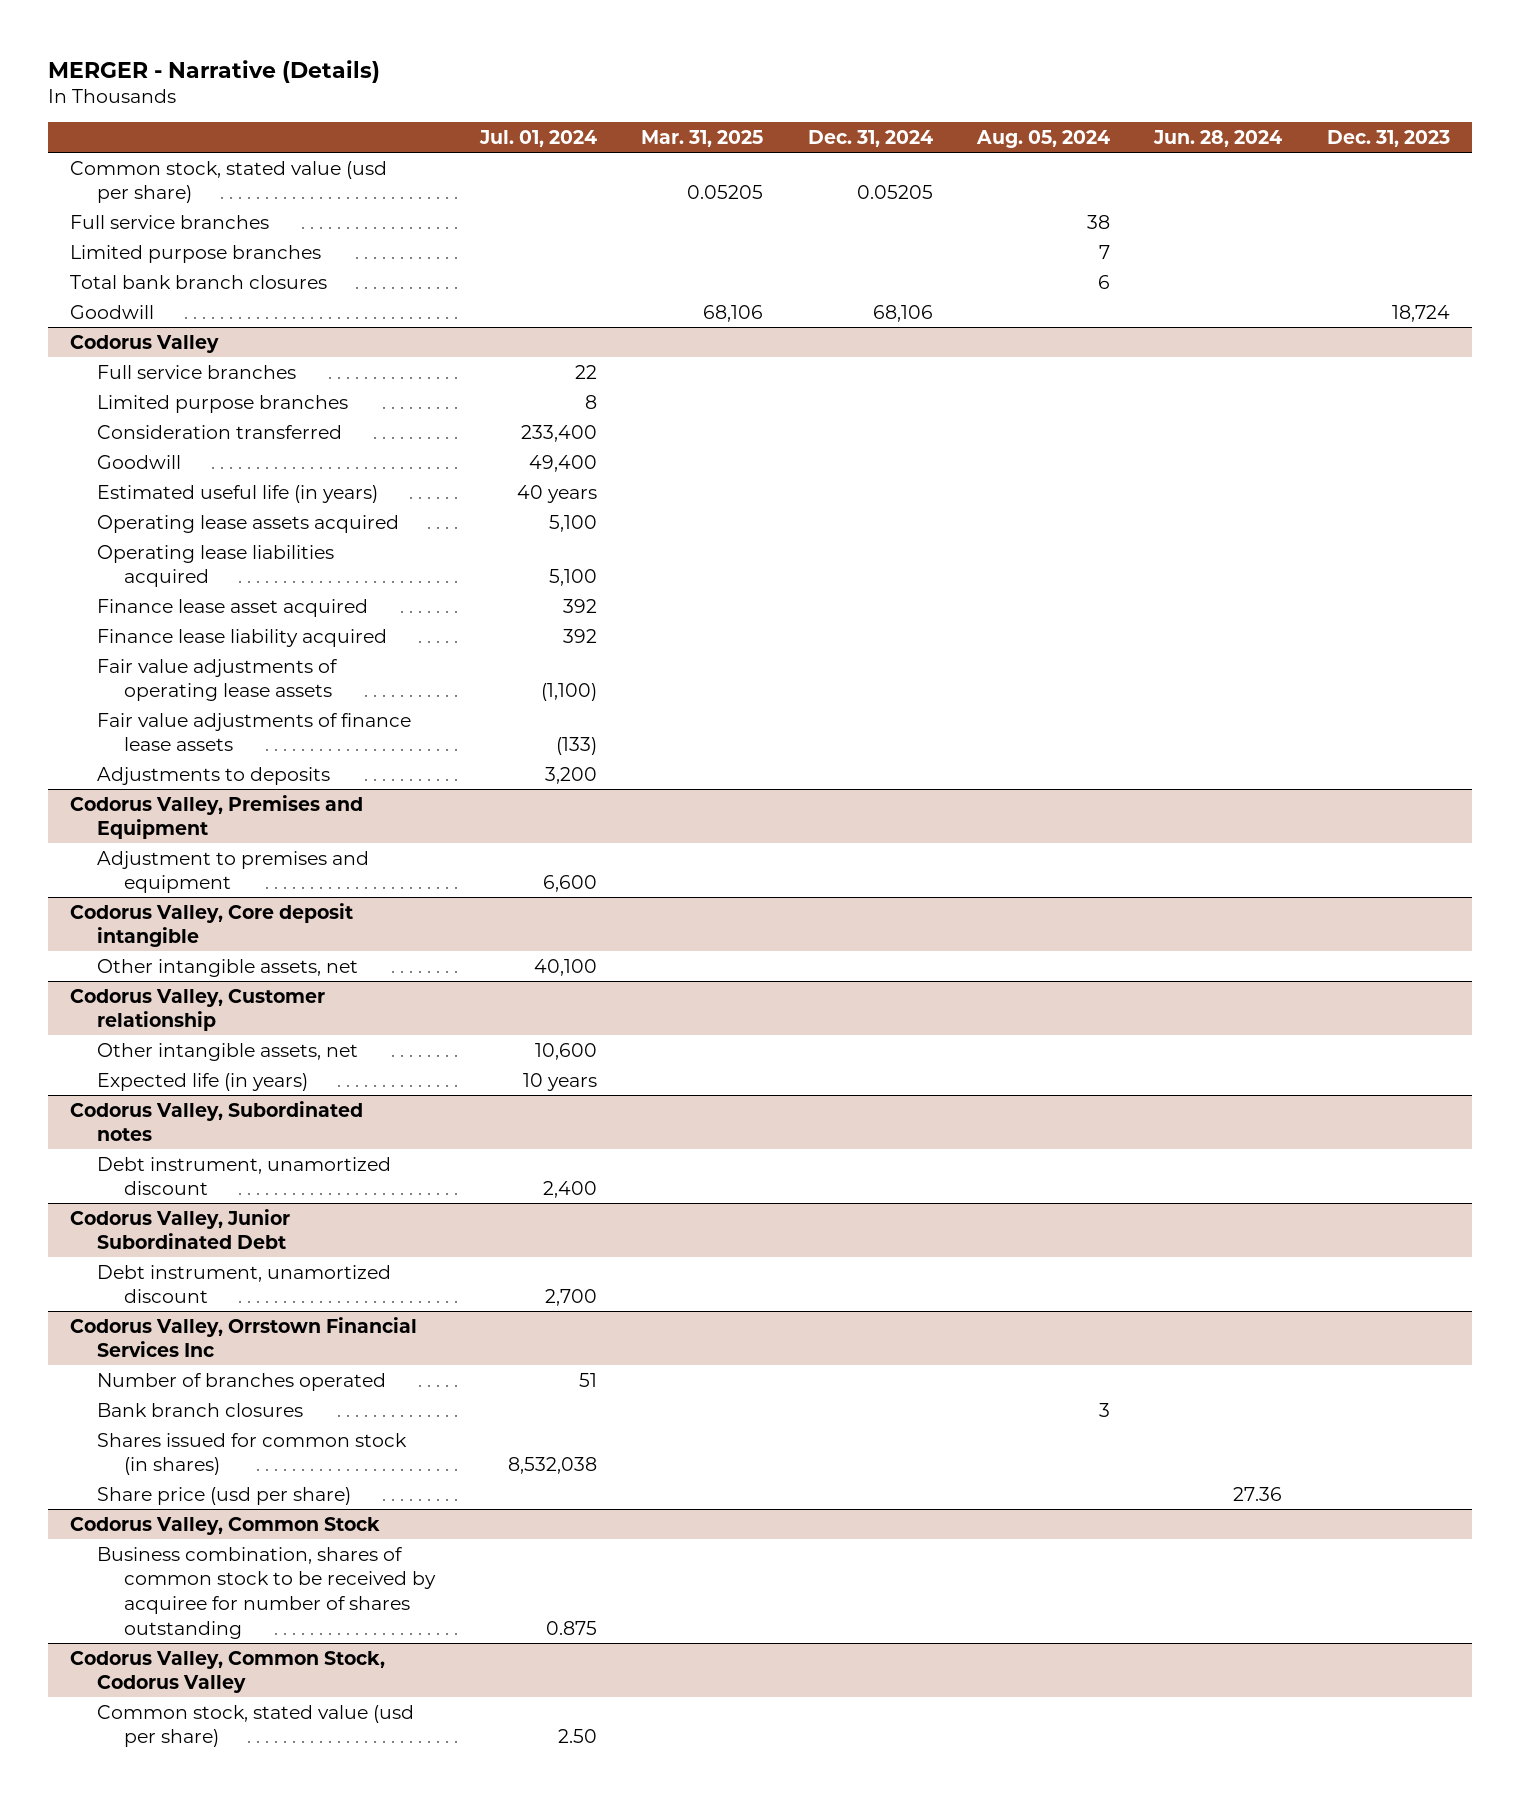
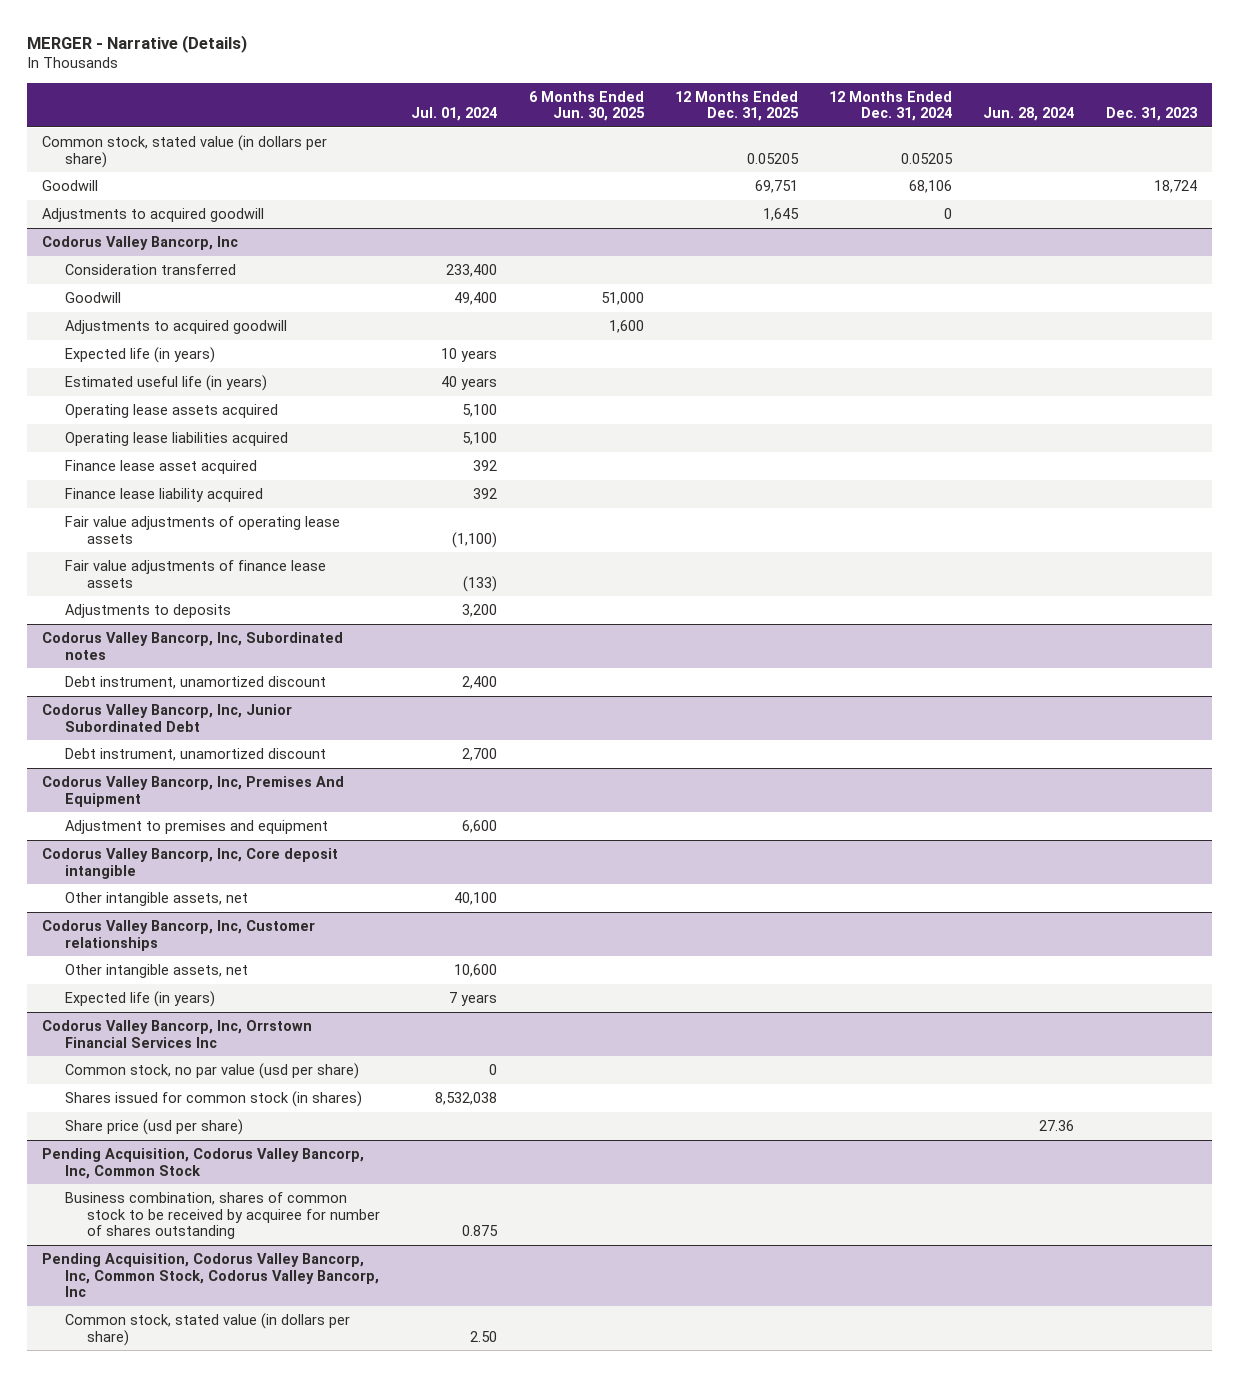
- | Jul. 01, 2024 | Mar. 31, 2025 | Dec. 31, 2024 | Aug. 05, 2024 | Jun. 28, 2024 | Dec. 31, 2023
+ | Jul. 01, 2024 | 6 Months Ended Jun. 30, 2025 | 12 Months Ended Dec. 31, 2025 | 12 Months Ended Dec. 31, 2024 | Jun. 28, 2024 | Dec. 31, 2023
- Common stock, stated value (usd per share) | | 0.05205 | 0.05205 | | |
- Full service branches | | | | 38 | |
- Limited purpose branches | | | | 7 | |
- Total bank branch closures | | | | 6 | |
+ Common stock, stated value (in dollars per share) | | | 0.05205 | 0.05205 | |
- Codorus Valley
- Full service branches | 22 | | | | |
- Limited purpose branches | 8 | | | | |
+ Adjustments to acquired goodwill | | | 1,645 | 0 | |
+ Codorus Valley Bancorp, Inc
+ Adjustments to acquired goodwill | | 1,600 | | | |
+ Expected life (in years) | 10 years | | | | |
- Codorus Valley, Premises and Equipment
+ Codorus Valley Bancorp, Inc, Subordinated notes
+ Debt instrument, unamortized discount | 2,400 | | | | |
+ Codorus Valley Bancorp, Inc, Junior Subordinated Debt
+ Debt instrument, unamortized discount | 2,700 | | | | |
+ Codorus Valley Bancorp, Inc, Premises And Equipment
- Codorus Valley, Core deposit intangible
+ Codorus Valley Bancorp, Inc, Core deposit intangible
- Codorus Valley, Customer relationship
+ Codorus Valley Bancorp, Inc, Customer relationships
- Expected life (in years) | 10 years | | | | |
- Codorus Valley, Subordinated notes
- Debt instrument, unamortized discount | 2,400 | | | | |
- Codorus Valley, Junior Subordinated Debt
- Debt instrument, unamortized discount | 2,700 | | | | |
- Codorus Valley, Orrstown Financial Services Inc
- Number of branches operated | 51 | | | | |
- Bank branch closures | | | | 3 | |
+ Expected life (in years) | 7 years | | | | |
+ Codorus Valley Bancorp, Inc, Orrstown Financial Services Inc
+ Common stock, no par value (usd per share) | 0 | | | | |
- Codorus Valley, Common Stock
+ Pending Acquisition, Codorus Valley Bancorp, Inc, Common Stock
- Codorus Valley, Common Stock, Codorus Valley
- Common stock, stated value (usd per share) | 2.50 | | | | |
+ Pending Acquisition, Codorus Valley Bancorp, Inc, Common Stock, Codorus Valley Bancorp, Inc
+ Common stock, stated value (in dollars per share) | 2.50 | | | | |

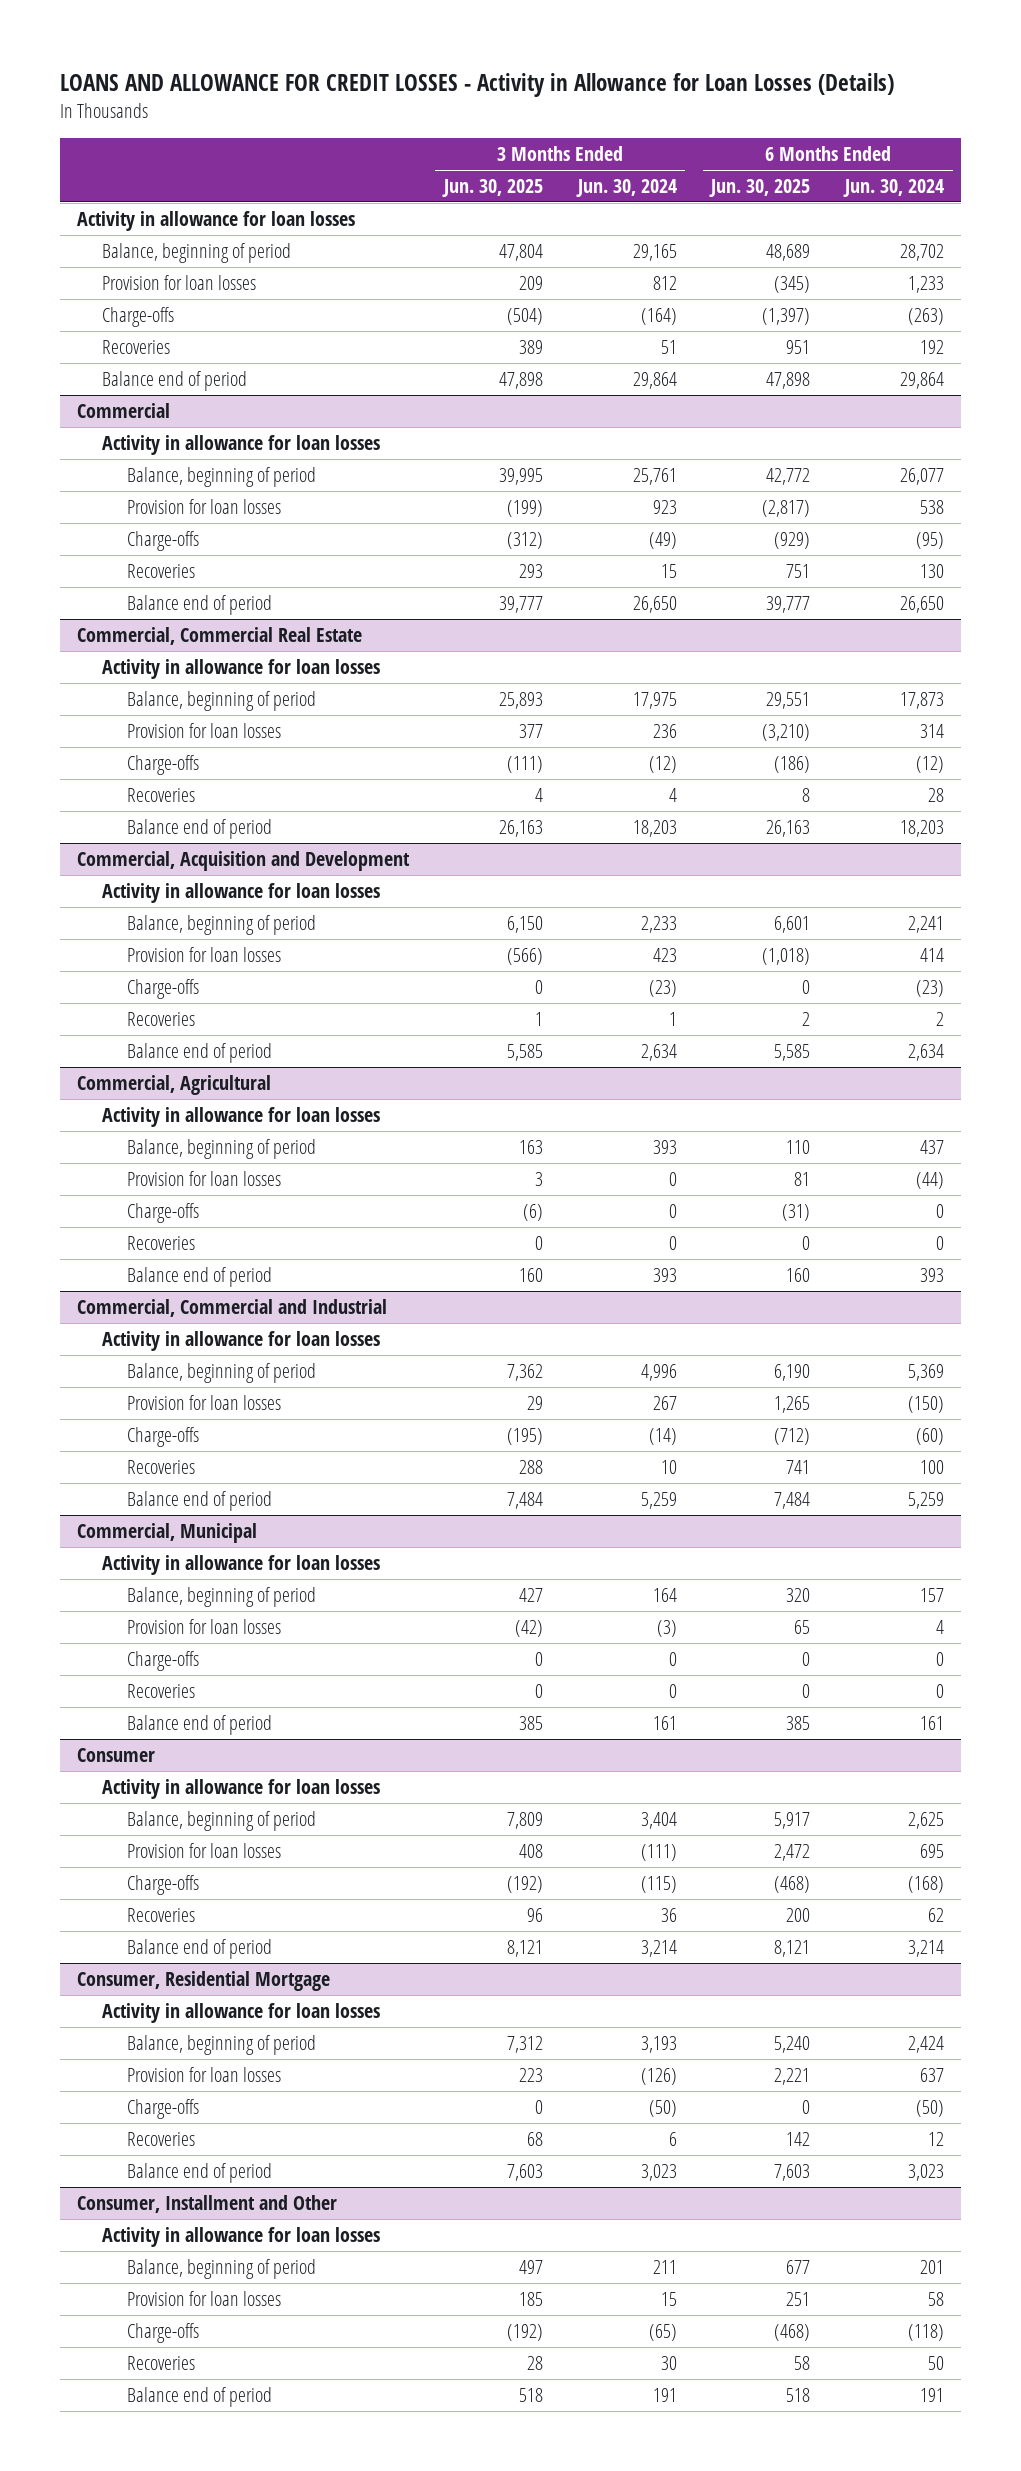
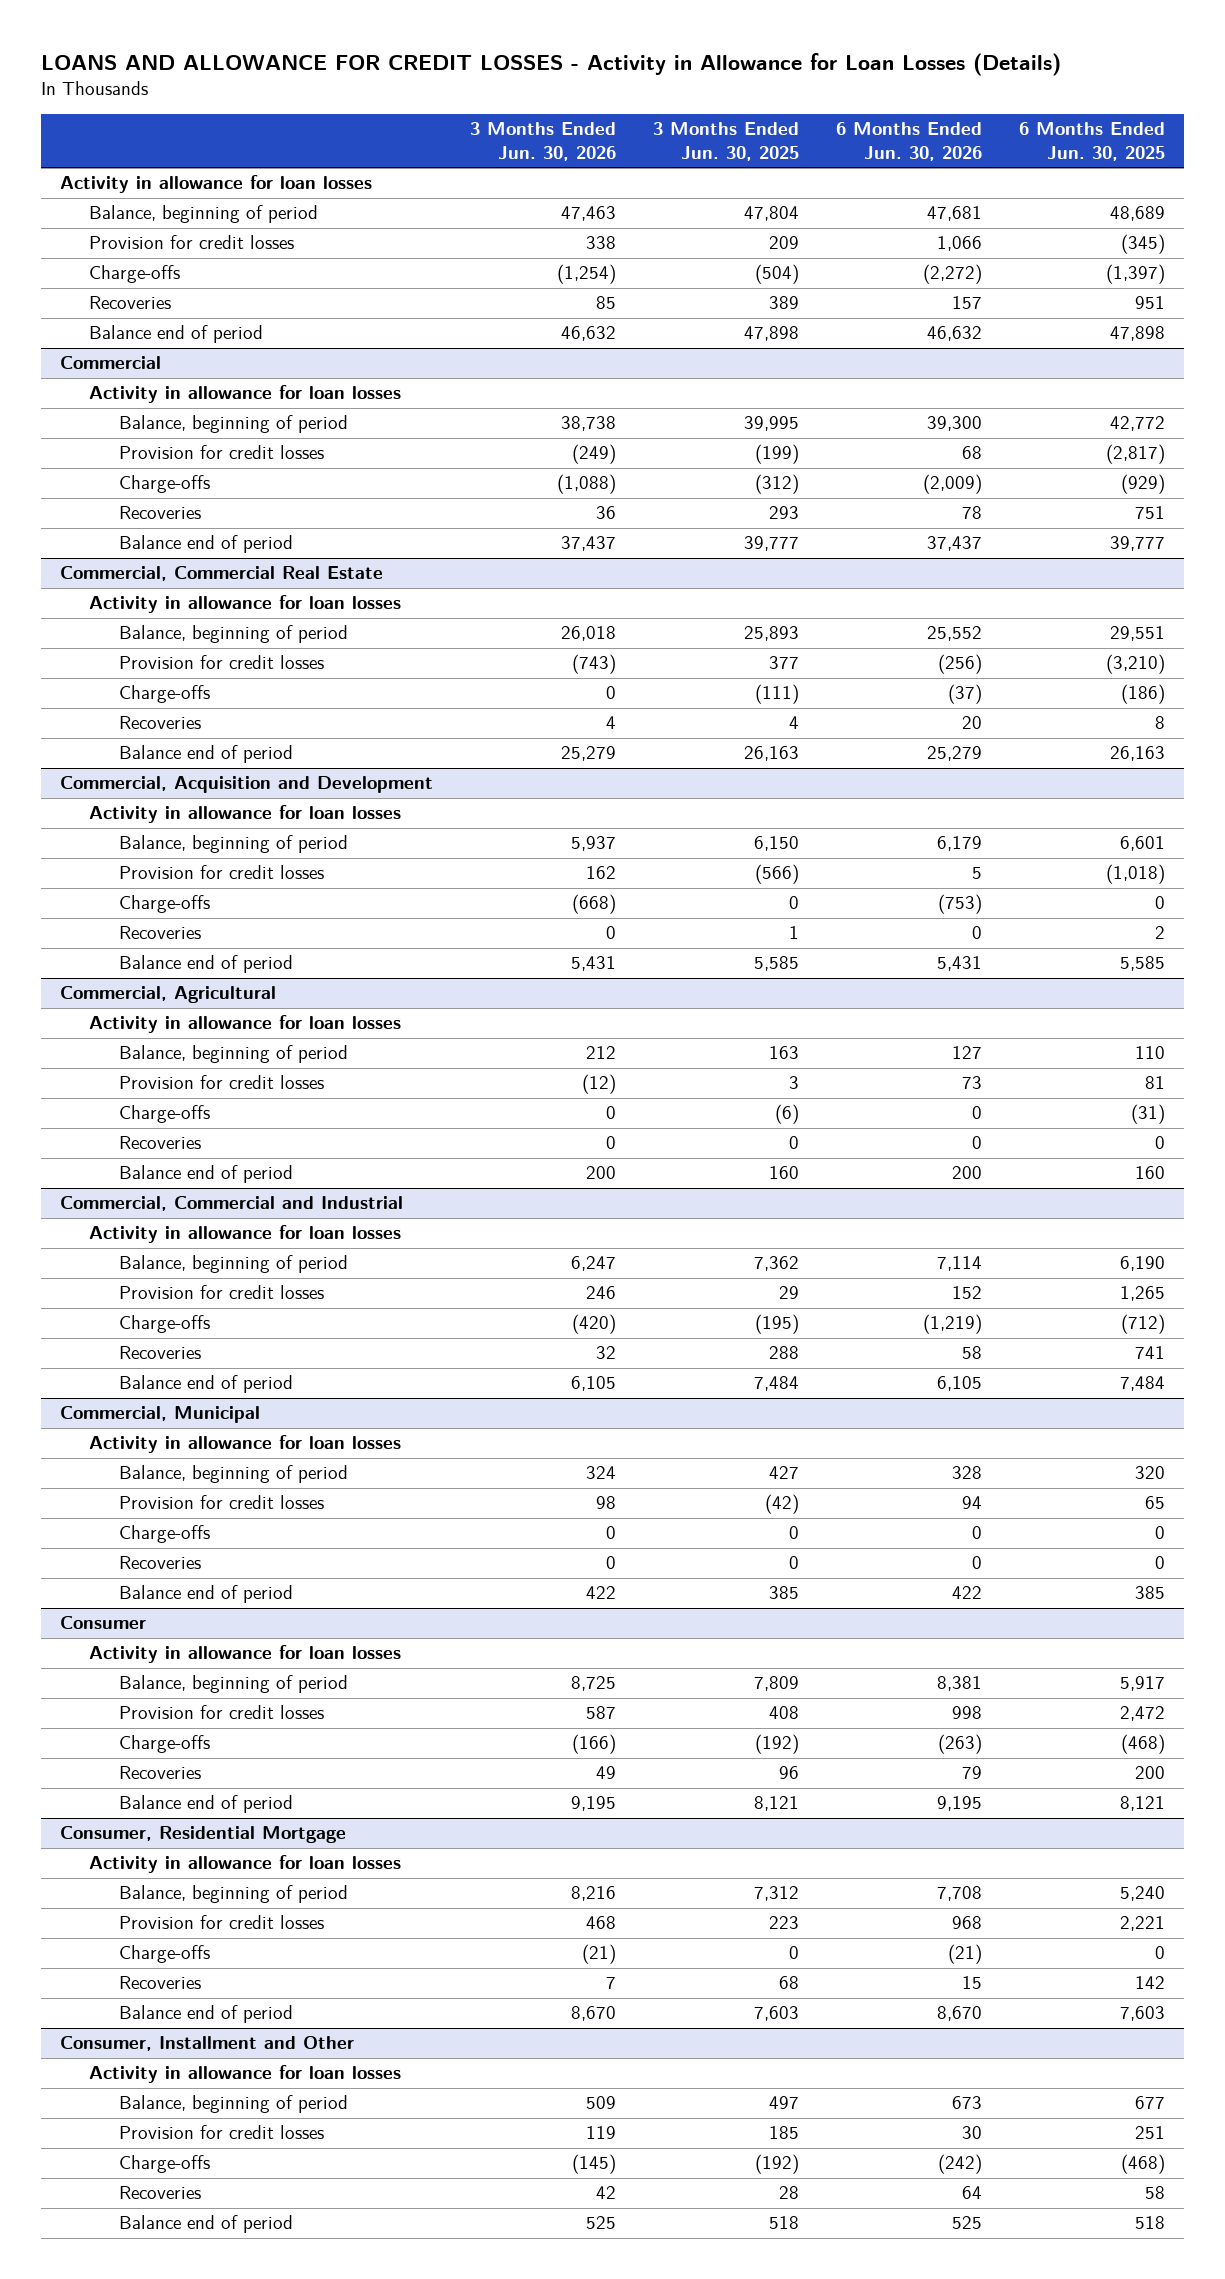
- | 3 Months Ended Jun. 30, 2025 | 3 Months Ended Jun. 30, 2024 | 6 Months Ended Jun. 30, 2025 | 6 Months Ended Jun. 30, 2024
+ | 3 Months Ended Jun. 30, 2026 | 3 Months Ended Jun. 30, 2025 | 6 Months Ended Jun. 30, 2026 | 6 Months Ended Jun. 30, 2025
- Provision for loan losses | 209 | 812 | (345) | 1,233
+ Provision for credit losses | 338 | 209 | 1,066 | (345)
@ Commercial
- Provision for loan losses | (199) | 923 | (2,817) | 538
+ Provision for credit losses | (249) | (199) | 68 | (2,817)
@ Commercial, Commercial Real Estate
- Provision for loan losses | 377 | 236 | (3,210) | 314
+ Provision for credit losses | (743) | 377 | (256) | (3,210)
@ Commercial, Acquisition and Development
- Provision for loan losses | (566) | 423 | (1,018) | 414
+ Provision for credit losses | 162 | (566) | 5 | (1,018)
@ Commercial, Agricultural
- Provision for loan losses | 3 | 0 | 81 | (44)
+ Provision for credit losses | (12) | 3 | 73 | 81
@ Commercial, Commercial and Industrial
- Provision for loan losses | 29 | 267 | 1,265 | (150)
+ Provision for credit losses | 246 | 29 | 152 | 1,265
@ Commercial, Municipal
- Provision for loan losses | (42) | (3) | 65 | 4
+ Provision for credit losses | 98 | (42) | 94 | 65
@ Consumer
- Provision for loan losses | 408 | (111) | 2,472 | 695
+ Provision for credit losses | 587 | 408 | 998 | 2,472
@ Consumer, Residential Mortgage
- Provision for loan losses | 223 | (126) | 2,221 | 637
+ Provision for credit losses | 468 | 223 | 968 | 2,221
@ Consumer, Installment and Other
- Provision for loan losses | 185 | 15 | 251 | 58
+ Provision for credit losses | 119 | 185 | 30 | 251

